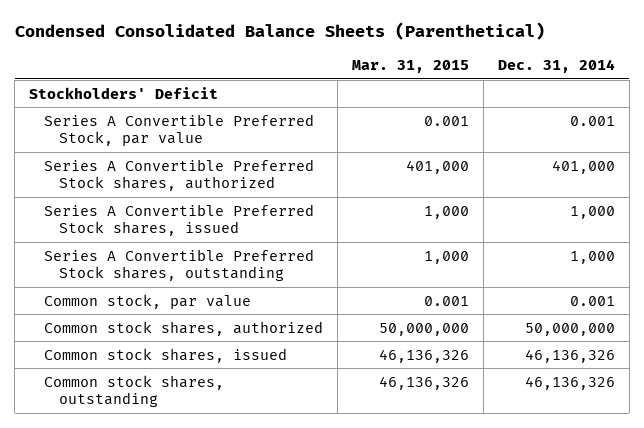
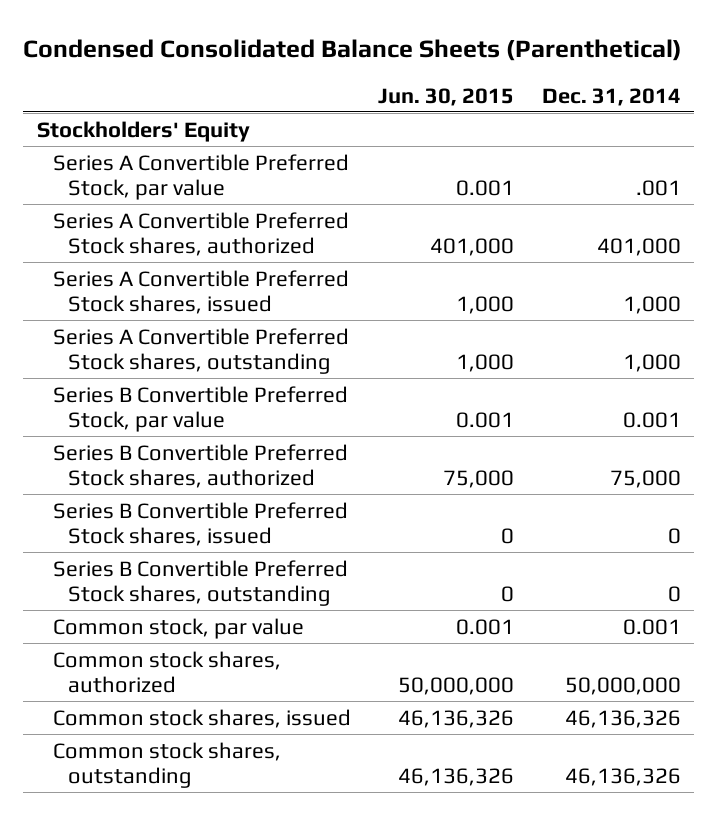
- | Mar. 31, 2015 | Dec. 31, 2014
+ | Jun. 30, 2015 | Dec. 31, 2014
- Stockholders' Deficit
- Series A Convertible Preferred Stock, par value | 0.001 | 0.001
+ Stockholders' Equity
+ Series A Convertible Preferred Stock, par value | 0.001 | .001
+ Series B Convertible Preferred Stock, par value | 0.001 | 0.001
+ Series B Convertible Preferred Stock shares, authorized | 75,000 | 75,000
+ Series B Convertible Preferred Stock shares, issued | 0 | 0
+ Series B Convertible Preferred Stock shares, outstanding | 0 | 0

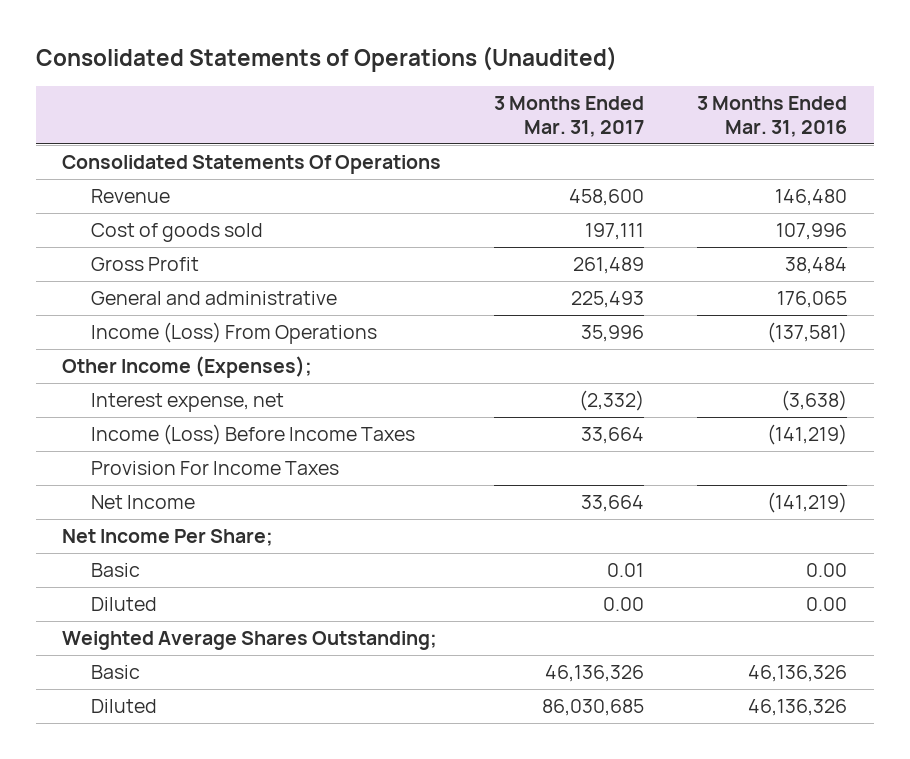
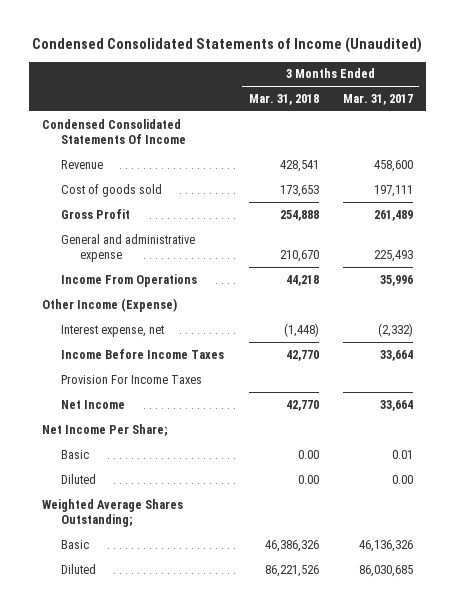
- Consolidated Statements of Operations (Unaudited)
+ Condensed Consolidated Statements of Income (Unaudited)
- | 3 Months Ended Mar. 31, 2017 | 3 Months Ended Mar. 31, 2016
+ | 3 Months Ended Mar. 31, 2018 | 3 Months Ended Mar. 31, 2017
- Consolidated Statements Of Operations
+ Condensed Consolidated Statements Of Income
- General and administrative | 225,493 | 176,065
- Income (Loss) From Operations | 35,996 | (137,581)
- Other Income (Expenses);
+ General and administrative expense | 210,670 | 225,493
+ Income From Operations | 44,218 | 35,996
+ Other Income (Expense)
- Income (Loss) Before Income Taxes | 33,664 | (141,219)
+ Income Before Income Taxes | 42,770 | 33,664

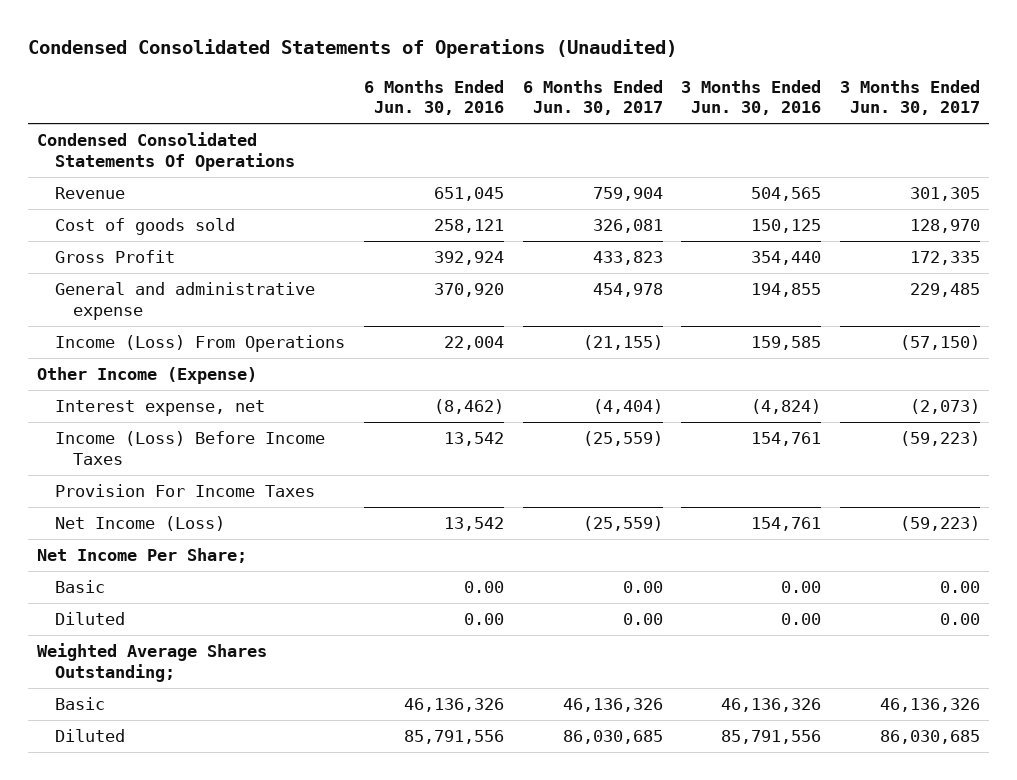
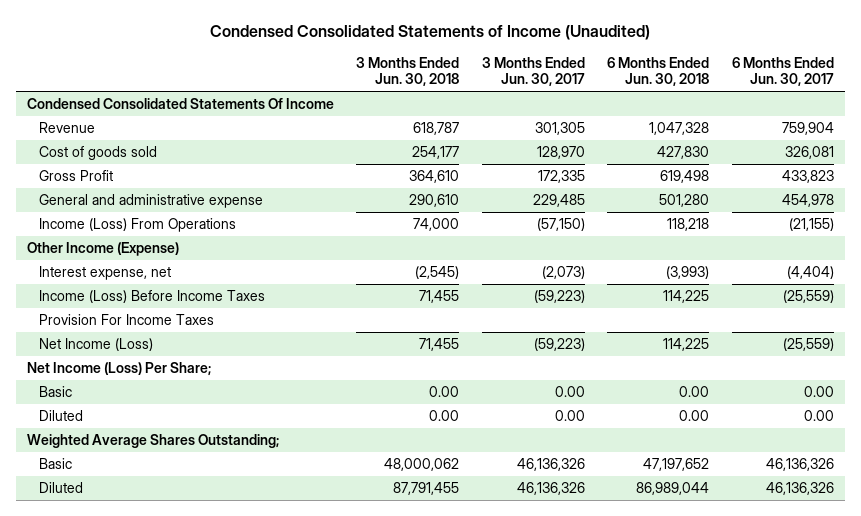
- Condensed Consolidated Statements of Operations (Unaudited)
+ Condensed Consolidated Statements of Income (Unaudited)
- | 6 Months Ended Jun. 30, 2016 | 6 Months Ended Jun. 30, 2017 | 3 Months Ended Jun. 30, 2016 | 3 Months Ended Jun. 30, 2017
+ | 3 Months Ended Jun. 30, 2018 | 3 Months Ended Jun. 30, 2017 | 6 Months Ended Jun. 30, 2018 | 6 Months Ended Jun. 30, 2017
- Condensed Consolidated Statements Of Operations
+ Condensed Consolidated Statements Of Income
- Net Income Per Share;
+ Net Income (Loss) Per Share;
- Diluted | 85,791,556 | 86,030,685 | 85,791,556 | 86,030,685
+ Diluted | 87,791,455 | 46,136,326 | 86,989,044 | 46,136,326

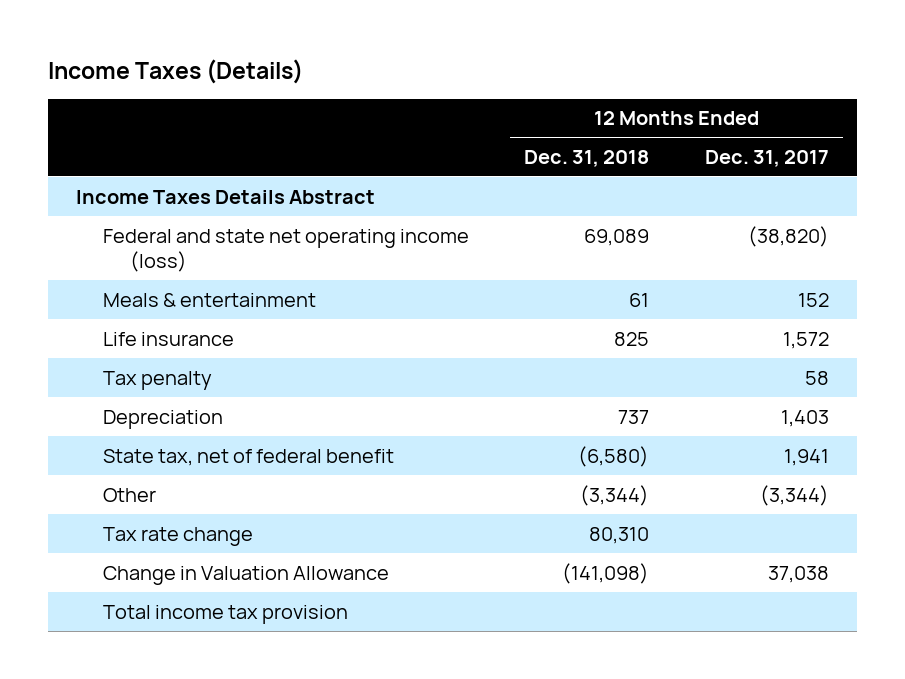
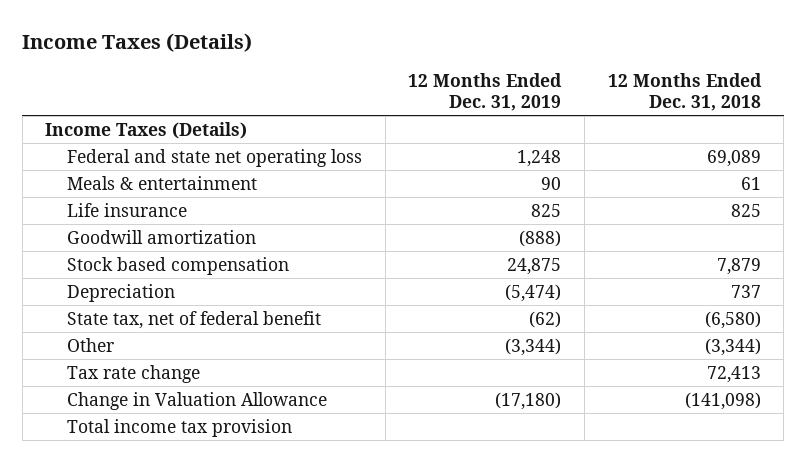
- | 12 Months Ended Dec. 31, 2018 | 12 Months Ended Dec. 31, 2017
+ | 12 Months Ended Dec. 31, 2019 | 12 Months Ended Dec. 31, 2018
- Income Taxes Details Abstract
- Federal and state net operating income (loss) | 69,089 | (38,820)
+ Income Taxes (Details)
+ Federal and state net operating loss | 1,248 | 69,089
- Tax penalty | | 58
+ Goodwill amortization | (888) |
+ Stock based compensation | 24,875 | 7,879
- Tax rate change | 80,310 |
+ Tax rate change | | 72,413

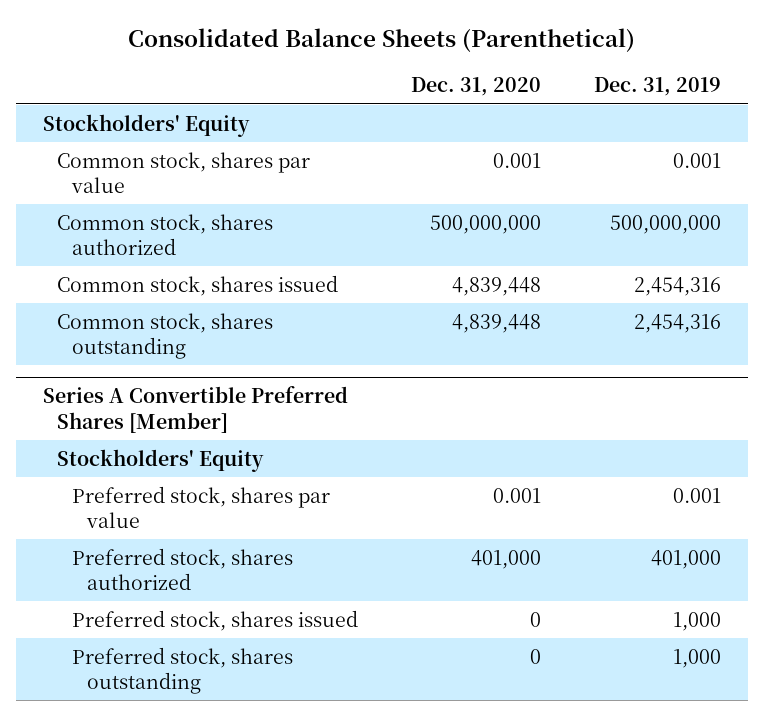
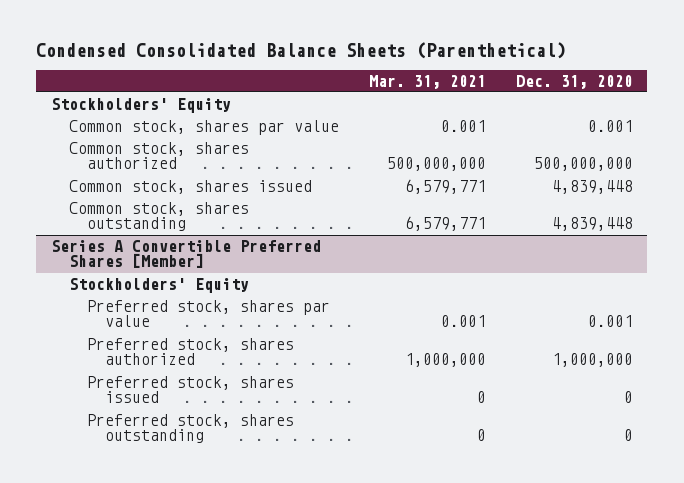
- Consolidated Balance Sheets (Parenthetical)
+ Condensed Consolidated Balance Sheets (Parenthetical)
- | Dec. 31, 2020 | Dec. 31, 2019
+ | Mar. 31, 2021 | Dec. 31, 2020
@ Series A Convertible Preferred Shares [Member]
- Preferred stock, shares authorized | 401,000 | 401,000
+ Preferred stock, shares authorized | 1,000,000 | 1,000,000

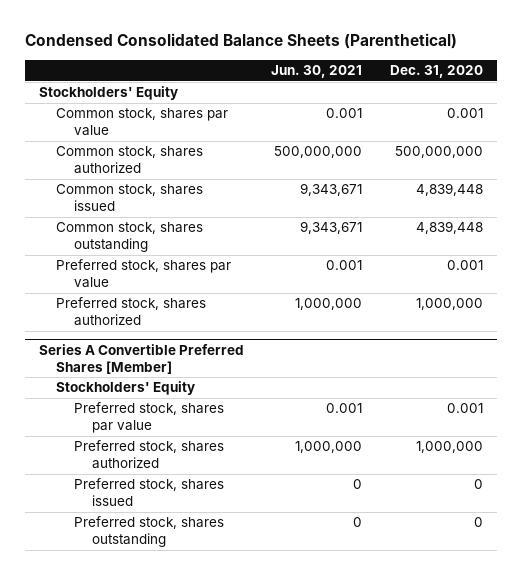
- | Mar. 31, 2021 | Dec. 31, 2020
+ | Jun. 30, 2021 | Dec. 31, 2020
+ Preferred stock, shares par value | 0.001 | 0.001
+ Preferred stock, shares authorized | 1,000,000 | 1,000,000

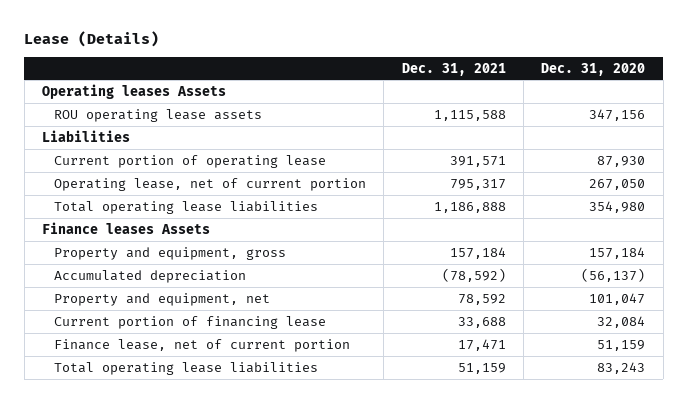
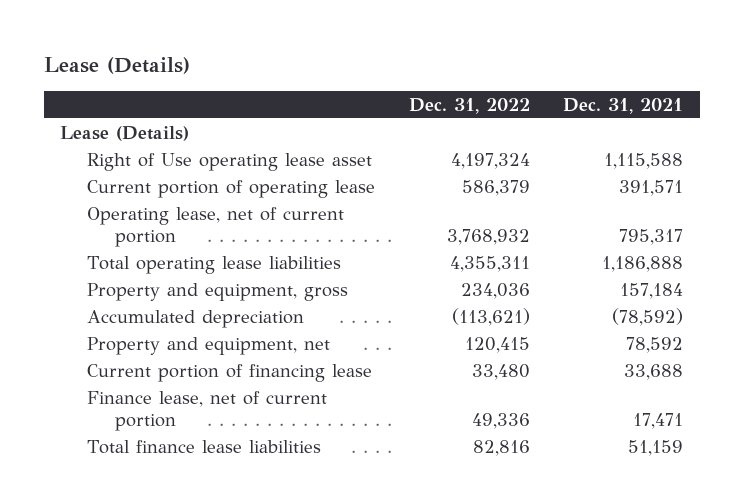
- | Dec. 31, 2021 | Dec. 31, 2020
+ | Dec. 31, 2022 | Dec. 31, 2021
- Operating leases Assets
- ROU operating lease assets | 1,115,588 | 347,156
- Liabilities
+ Lease (Details)
+ Right of Use operating lease asset | 4,197,324 | 1,115,588
- Finance leases Assets
- Total operating lease liabilities | 51,159 | 83,243
+ Total finance lease liabilities | 82,816 | 51,159

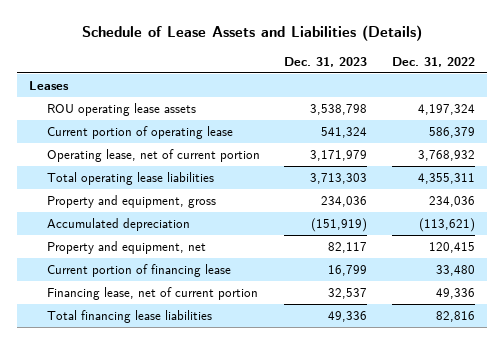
- Lease (Details)
+ Schedule of Lease Assets and Liabilities (Details)
- | Dec. 31, 2022 | Dec. 31, 2021
+ | Dec. 31, 2023 | Dec. 31, 2022
- Lease (Details)
- Right of Use operating lease asset | 4,197,324 | 1,115,588
+ Leases
+ ROU operating lease assets | 3,538,798 | 4,197,324
- Finance lease, net of current portion | 49,336 | 17,471
- Total finance lease liabilities | 82,816 | 51,159
+ Financing lease, net of current portion | 32,537 | 49,336
+ Total financing lease liabilities | 49,336 | 82,816

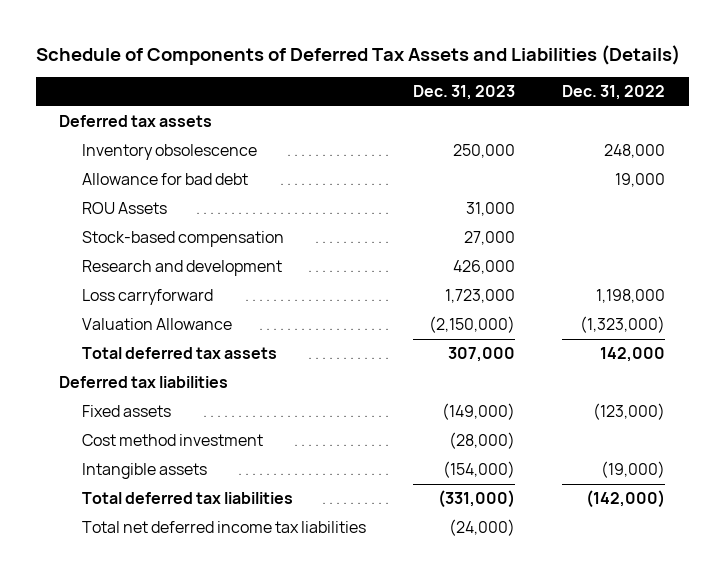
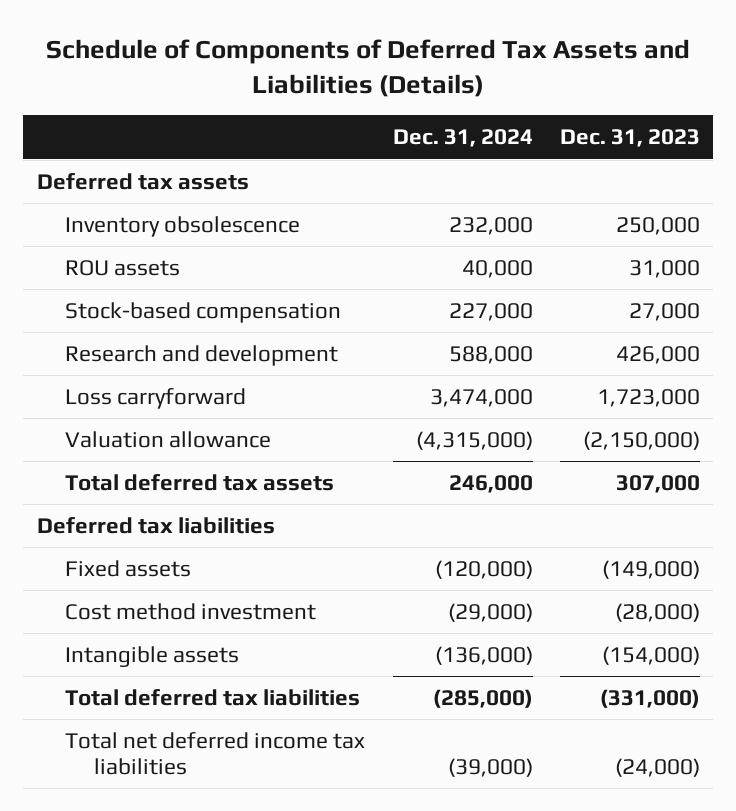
- | Dec. 31, 2023 | Dec. 31, 2022
+ | Dec. 31, 2024 | Dec. 31, 2023
- Allowance for bad debt | | 19,000
- ROU Assets | 31,000 |
+ ROU assets | 40,000 | 31,000
- Valuation Allowance | (2,150,000) | (1,323,000)
+ Valuation allowance | (4,315,000) | (2,150,000)

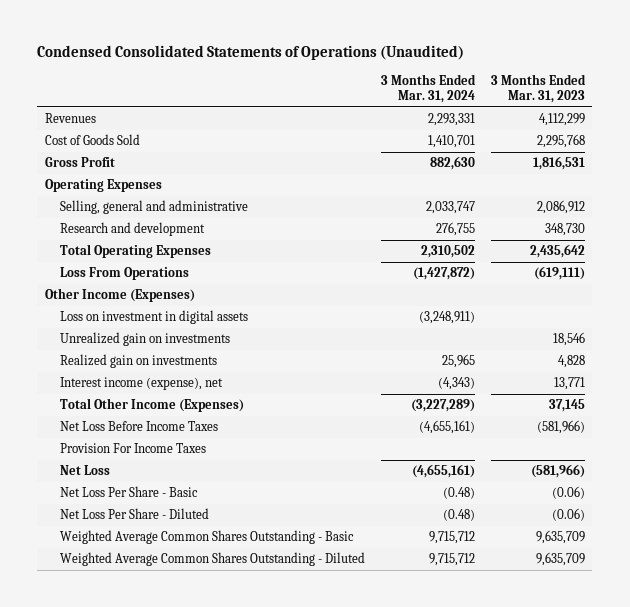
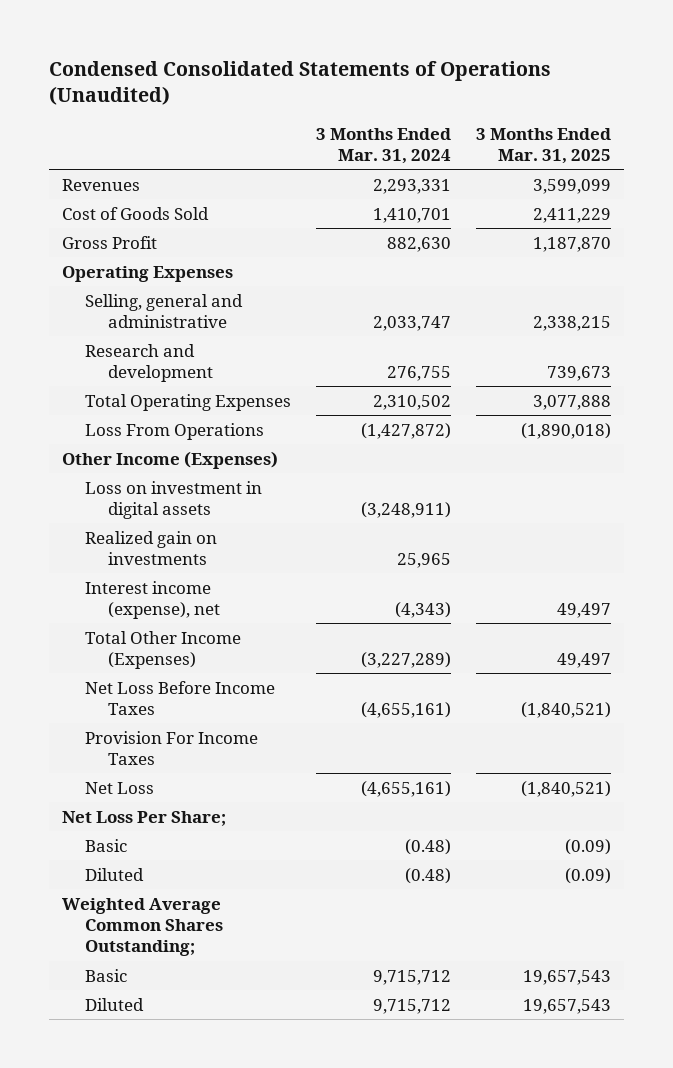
- | 3 Months Ended Mar. 31, 2024 | 3 Months Ended Mar. 31, 2023
+ | 3 Months Ended Mar. 31, 2024 | 3 Months Ended Mar. 31, 2025
- Unrealized gain on investments | | 18,546
- Net Loss Per Share - Basic | (0.48) | (0.06)
- Net Loss Per Share - Diluted | (0.48) | (0.06)
- Weighted Average Common Shares Outstanding - Basic | 9,715,712 | 9,635,709
- Weighted Average Common Shares Outstanding - Diluted | 9,715,712 | 9,635,709
+ Net Loss Per Share;
+ Basic | (0.48) | (0.09)
+ Diluted | (0.48) | (0.09)
+ Weighted Average Common Shares Outstanding;
+ Basic | 9,715,712 | 19,657,543
+ Diluted | 9,715,712 | 19,657,543

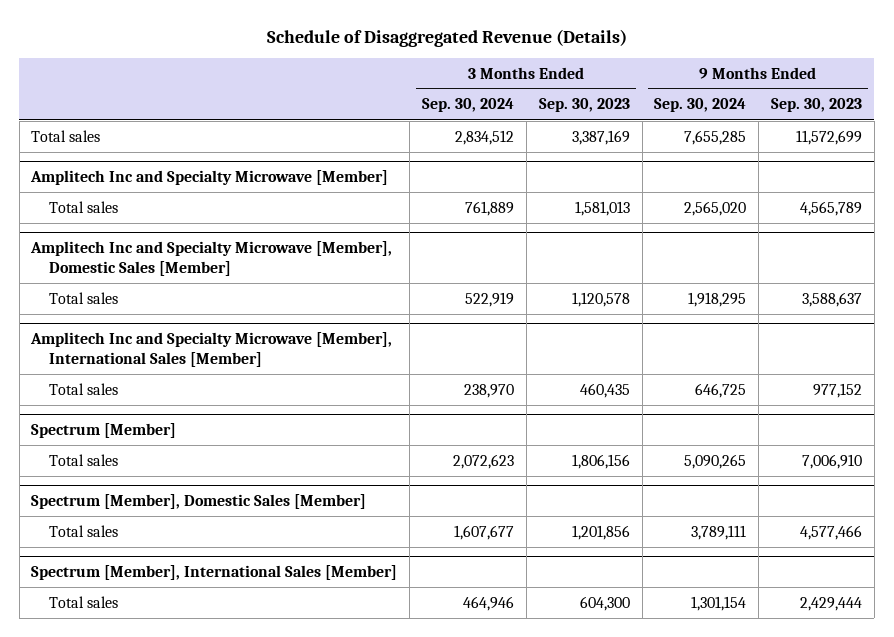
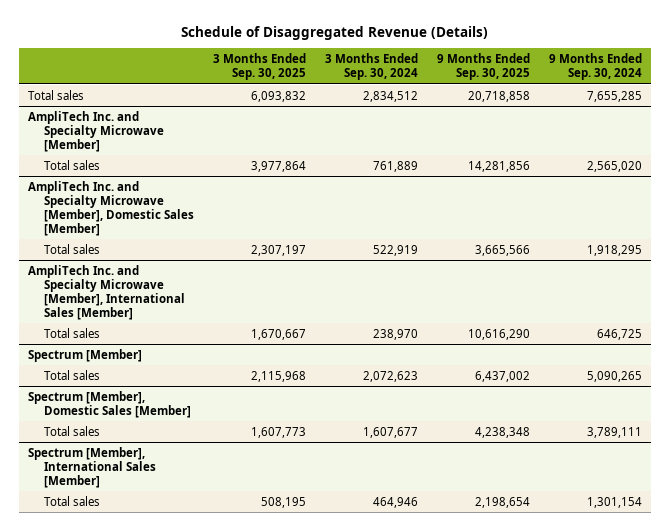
- | 3 Months Ended Sep. 30, 2024 | 3 Months Ended Sep. 30, 2023 | 9 Months Ended Sep. 30, 2024 | 9 Months Ended Sep. 30, 2023
+ | 3 Months Ended Sep. 30, 2025 | 3 Months Ended Sep. 30, 2024 | 9 Months Ended Sep. 30, 2025 | 9 Months Ended Sep. 30, 2024
- Amplitech Inc and Specialty Microwave [Member]
+ AmpliTech Inc. and Specialty Microwave [Member]
- Amplitech Inc and Specialty Microwave [Member], Domestic Sales [Member]
+ AmpliTech Inc. and Specialty Microwave [Member], Domestic Sales [Member]
- Amplitech Inc and Specialty Microwave [Member], International Sales [Member]
+ AmpliTech Inc. and Specialty Microwave [Member], International Sales [Member]

